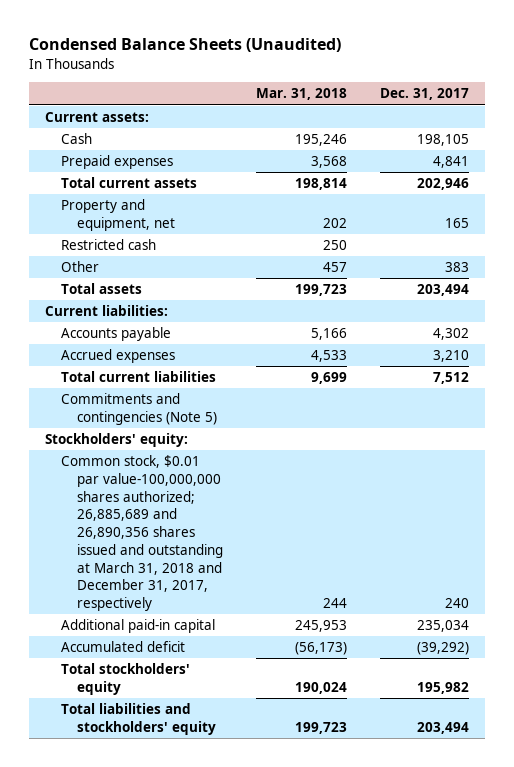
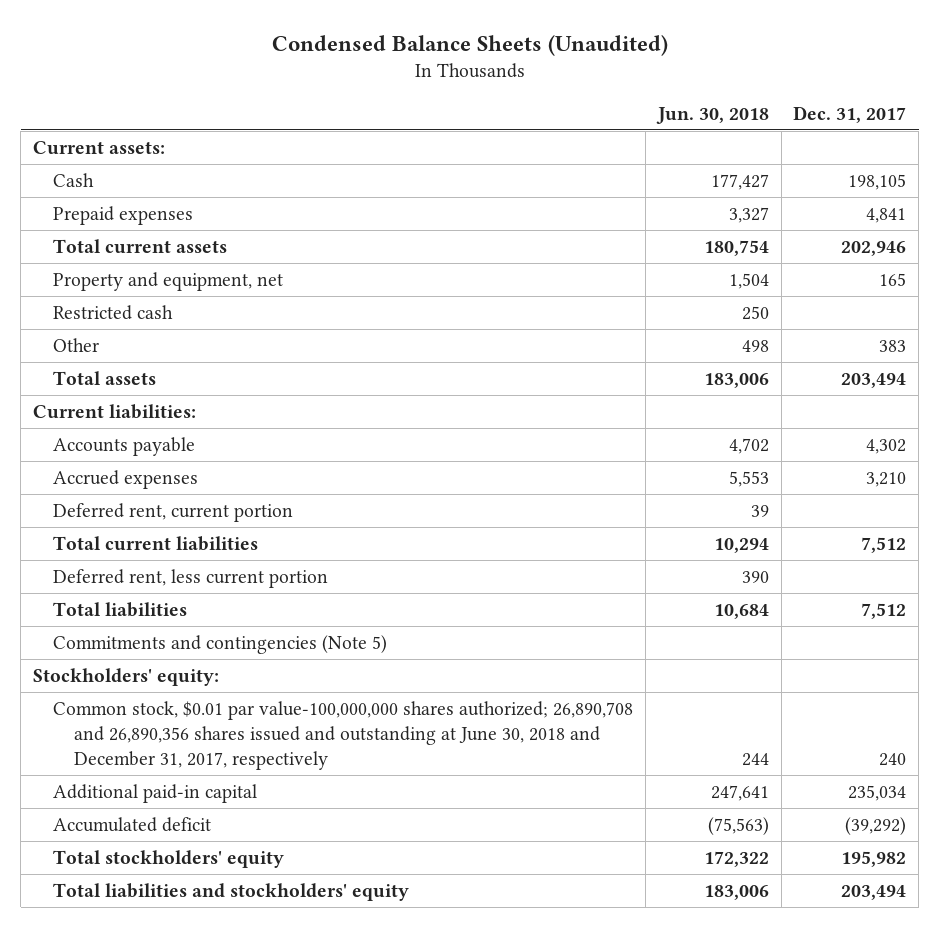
- | Mar. 31, 2018 | Dec. 31, 2017
+ | Jun. 30, 2018 | Dec. 31, 2017
+ Deferred rent, current portion | 39 |
+ Deferred rent, less current portion | 390 |
+ Total liabilities | 10,684 | 7,512
- Common stock, $0.01 par value-100,000,000 shares authorized; 26,885,689 and 26,890,356 shares issued and outstanding at March 31, 2018 and December 31, 2017, respectively | 244 | 240
+ Common stock, $0.01 par value-100,000,000 shares authorized; 26,890,708 and 26,890,356 shares issued and outstanding at June 30, 2018 and December 31, 2017, respectively | 244 | 240

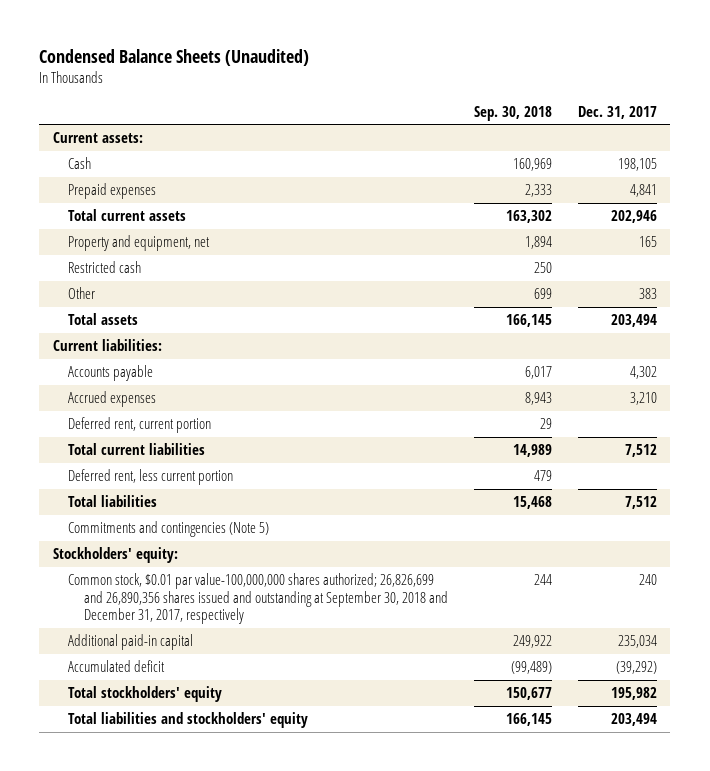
- | Jun. 30, 2018 | Dec. 31, 2017
+ | Sep. 30, 2018 | Dec. 31, 2017
- Common stock, $0.01 par value-100,000,000 shares authorized; 26,890,708 and 26,890,356 shares issued and outstanding at June 30, 2018 and December 31, 2017, respectively | 244 | 240
+ Common stock, $0.01 par value-100,000,000 shares authorized; 26,826,699 and 26,890,356 shares issued and outstanding at September 30, 2018 and December 31, 2017, respectively | 244 | 240

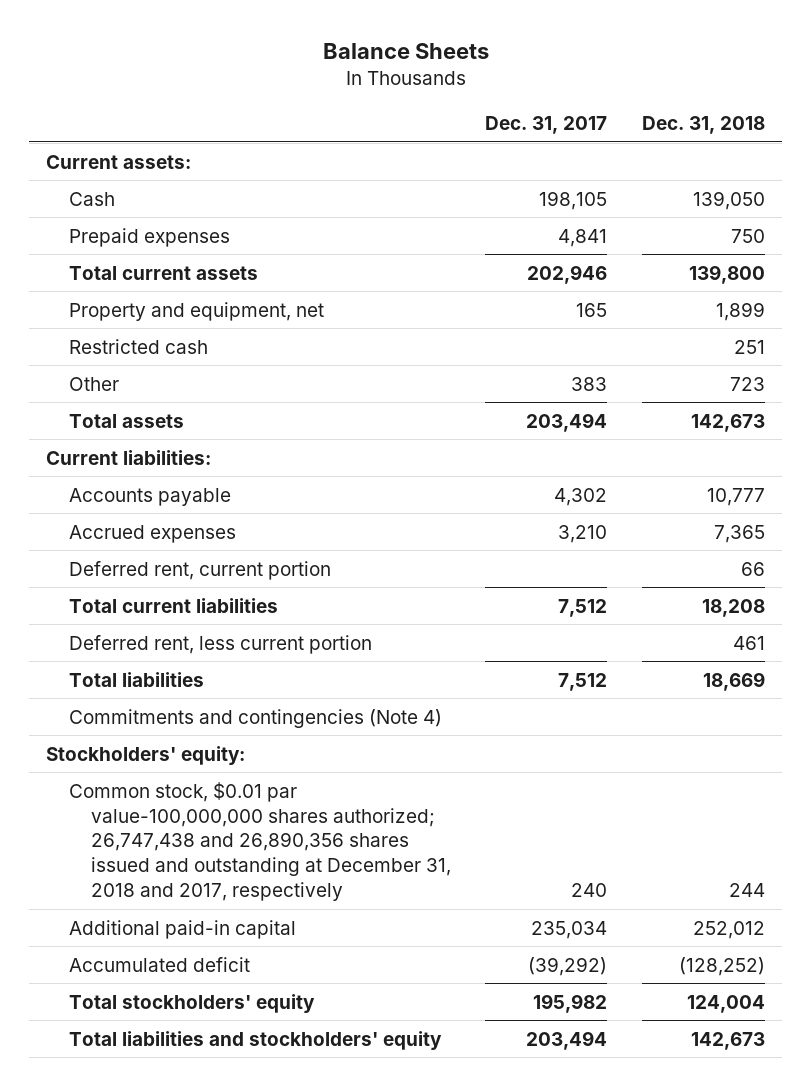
- Condensed Balance Sheets (Unaudited)
+ Balance Sheets
- | Sep. 30, 2018 | Dec. 31, 2017
+ | Dec. 31, 2017 | Dec. 31, 2018
- Commitments and contingencies (Note 5)
+ Commitments and contingencies (Note 4)
- Common stock, $0.01 par value-100,000,000 shares authorized; 26,826,699 and 26,890,356 shares issued and outstanding at September 30, 2018 and December 31, 2017, respectively | 244 | 240
+ Common stock, $0.01 par value-100,000,000 shares authorized; 26,747,438 and 26,890,356 shares issued and outstanding at December 31, 2018 and 2017, respectively | 240 | 244

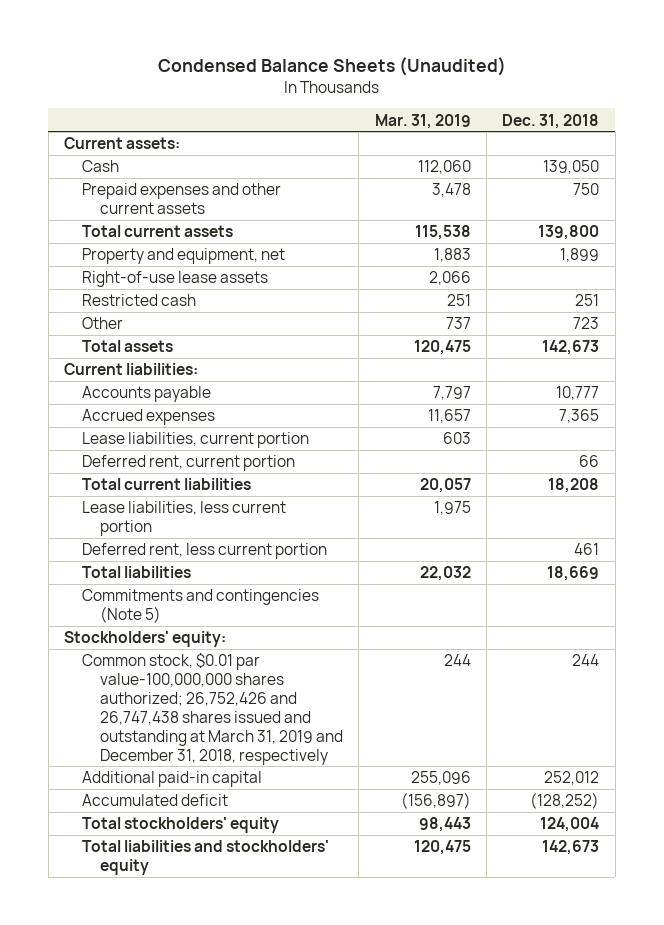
- Balance Sheets
+ Condensed Balance Sheets (Unaudited)
- | Dec. 31, 2017 | Dec. 31, 2018
+ | Mar. 31, 2019 | Dec. 31, 2018
- Prepaid expenses | 4,841 | 750
+ Prepaid expenses and other current assets | 3,478 | 750
+ Right-of-use lease assets | 2,066 |
+ Lease liabilities, current portion | 603 |
+ Lease liabilities, less current portion | 1,975 |
- Commitments and contingencies (Note 4)
+ Commitments and contingencies (Note 5)
- Common stock, $0.01 par value-100,000,000 shares authorized; 26,747,438 and 26,890,356 shares issued and outstanding at December 31, 2018 and 2017, respectively | 240 | 244
+ Common stock, $0.01 par value-100,000,000 shares authorized; 26,752,426 and 26,747,438 shares issued and outstanding at March 31, 2019 and December 31, 2018, respectively | 244 | 244

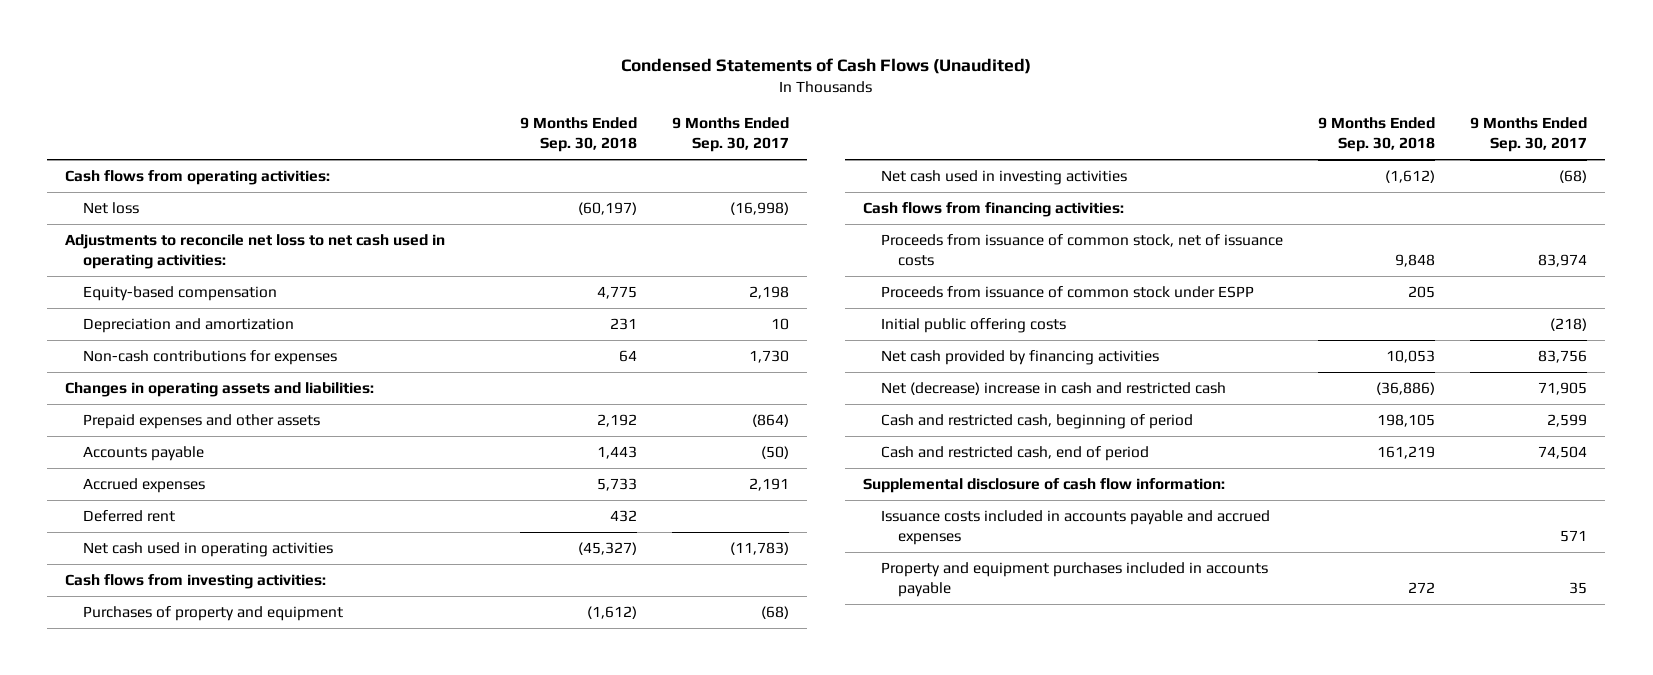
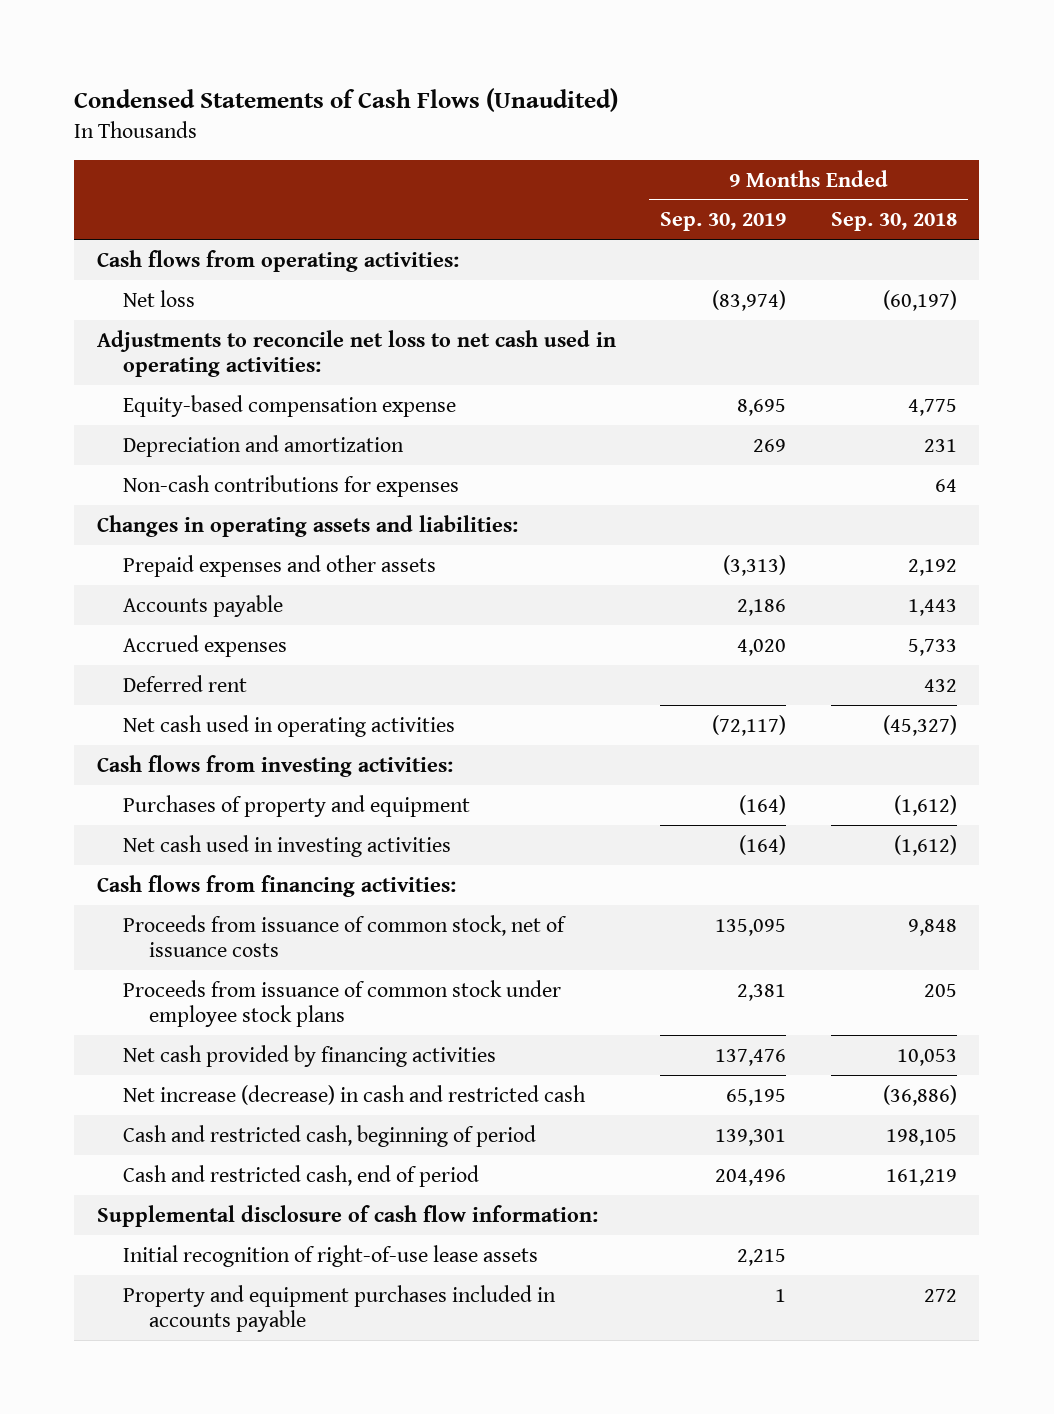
- | 9 Months Ended Sep. 30, 2018 | 9 Months Ended Sep. 30, 2017
+ | 9 Months Ended Sep. 30, 2019 | 9 Months Ended Sep. 30, 2018
- Equity-based compensation | 4,775 | 2,198
+ Equity-based compensation expense | 8,695 | 4,775
- Proceeds from issuance of common stock under ESPP | 205 |
- Initial public offering costs | | (218)
+ Proceeds from issuance of common stock under employee stock plans | 2,381 | 205
- Net (decrease) increase in cash and restricted cash | (36,886) | 71,905
+ Net increase (decrease) in cash and restricted cash | 65,195 | (36,886)
- Issuance costs included in accounts payable and accrued expenses | | 571
+ Initial recognition of right-of-use lease assets | 2,215 |

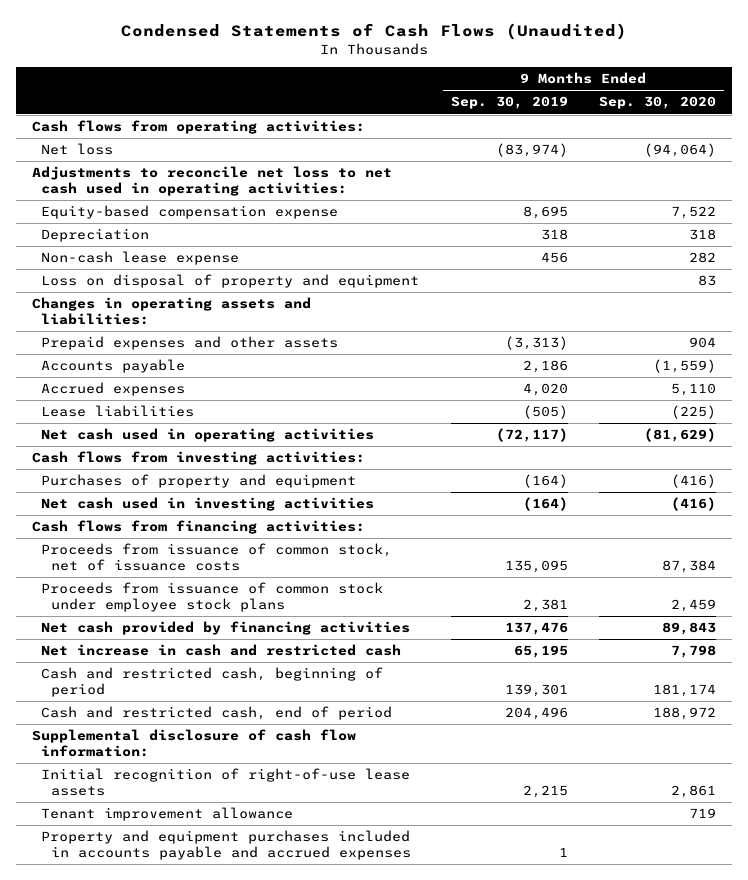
- | 9 Months Ended Sep. 30, 2019 | 9 Months Ended Sep. 30, 2018
+ | 9 Months Ended Sep. 30, 2019 | 9 Months Ended Sep. 30, 2020
- Depreciation and amortization | 269 | 231
- Non-cash contributions for expenses | | 64
+ Depreciation | 318 | 318
+ Non-cash lease expense | 456 | 282
+ Loss on disposal of property and equipment | | 83
- Deferred rent | | 432
+ Lease liabilities | (505) | (225)
- Net increase (decrease) in cash and restricted cash | 65,195 | (36,886)
+ Net increase in cash and restricted cash | 65,195 | 7,798
- Property and equipment purchases included in accounts payable | 1 | 272
+ Tenant improvement allowance | | 719
+ Property and equipment purchases included in accounts payable and accrued expenses | 1 |

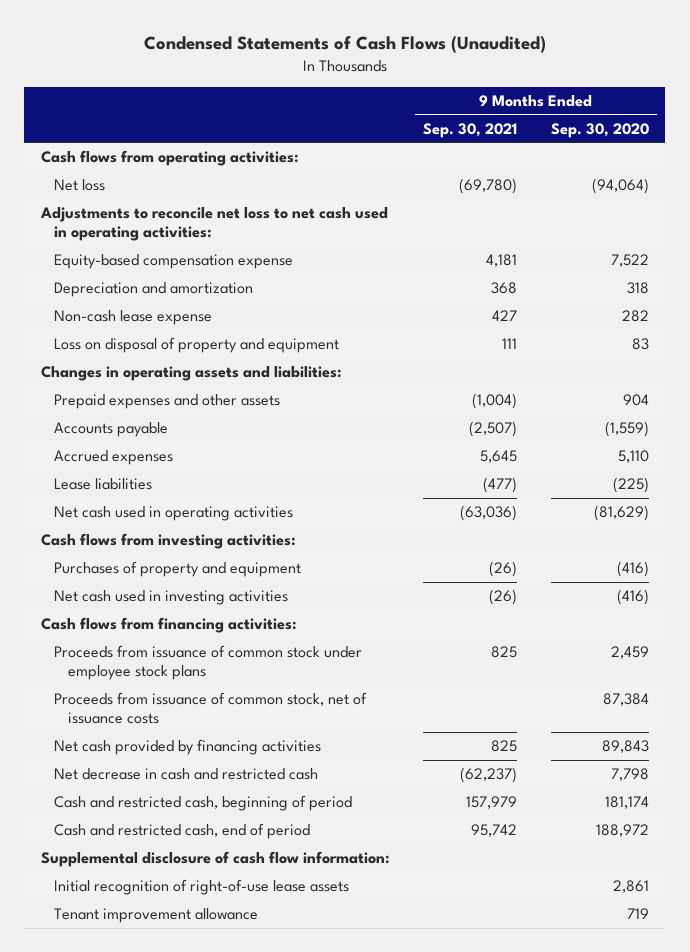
- | 9 Months Ended Sep. 30, 2019 | 9 Months Ended Sep. 30, 2020
+ | 9 Months Ended Sep. 30, 2021 | 9 Months Ended Sep. 30, 2020
- Depreciation | 318 | 318
+ Depreciation and amortization | 368 | 318
moved down: Proceeds from issuance of common stock, net of issuance costs | | 87,384
- Net increase in cash and restricted cash | 65,195 | 7,798
+ Net decrease in cash and restricted cash | (62,237) | 7,798
- Property and equipment purchases included in accounts payable and accrued expenses | 1 |

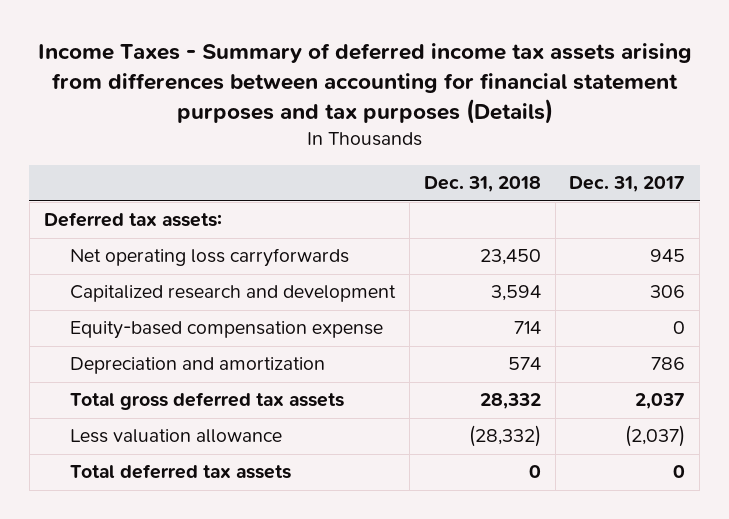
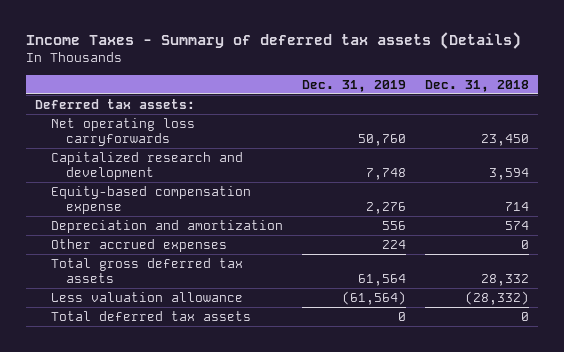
- Income Taxes - Summary of deferred income tax assets arising from differences between accounting for financial statement purposes and tax purposes (Details)
+ Income Taxes - Summary of deferred tax assets (Details)
- | Dec. 31, 2018 | Dec. 31, 2017
+ | Dec. 31, 2019 | Dec. 31, 2018
+ Other accrued expenses | 224 | 0

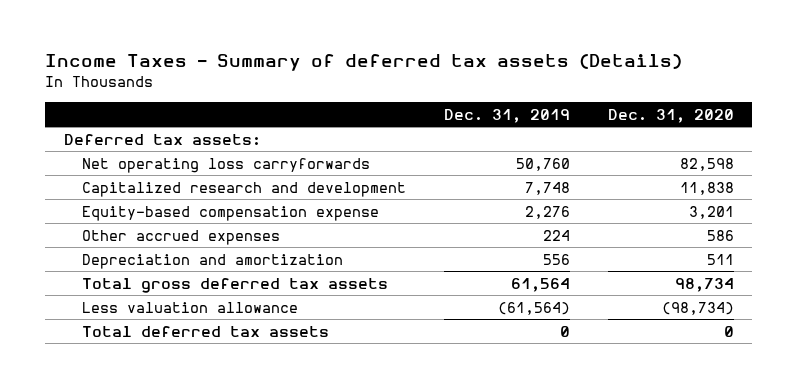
- | Dec. 31, 2019 | Dec. 31, 2018
+ | Dec. 31, 2019 | Dec. 31, 2020
moved down: Depreciation and amortization | 556 | 511

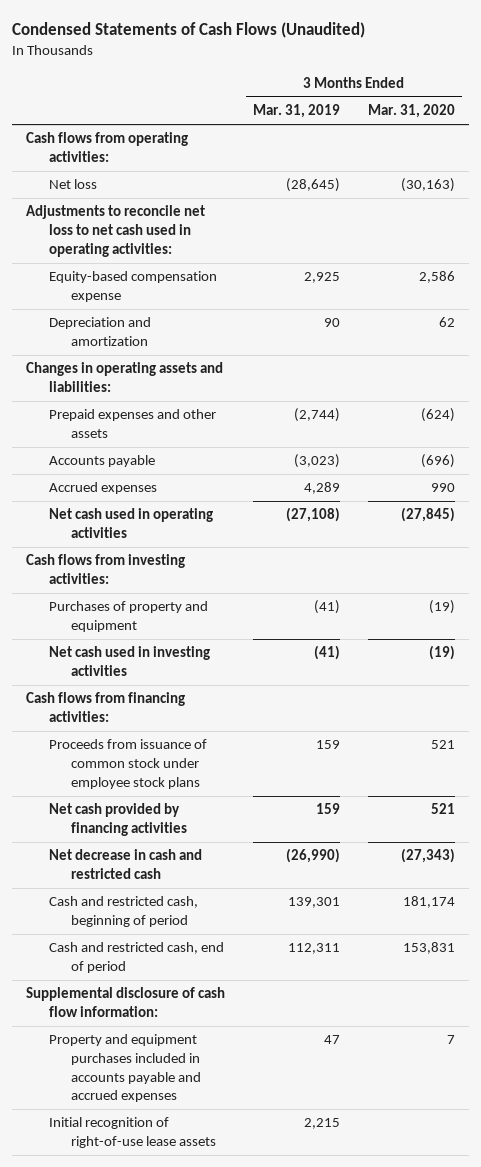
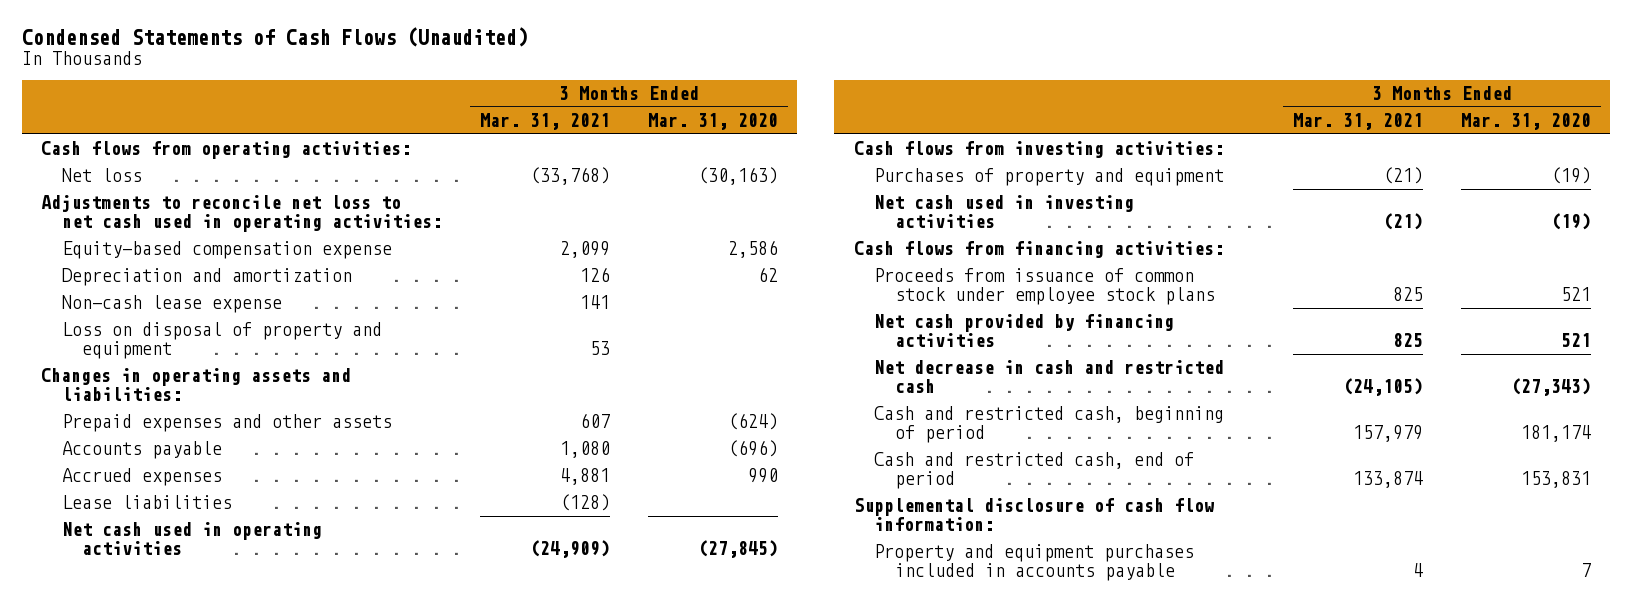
- | 3 Months Ended Mar. 31, 2019 | 3 Months Ended Mar. 31, 2020
+ | 3 Months Ended Mar. 31, 2021 | 3 Months Ended Mar. 31, 2020
+ Non-cash lease expense | 141 |
+ Loss on disposal of property and equipment | 53 |
+ Lease liabilities | (128) |
- Property and equipment purchases included in accounts payable and accrued expenses | 47 | 7
- Initial recognition of right-of-use lease assets | 2,215 |
+ Property and equipment purchases included in accounts payable | 4 | 7

